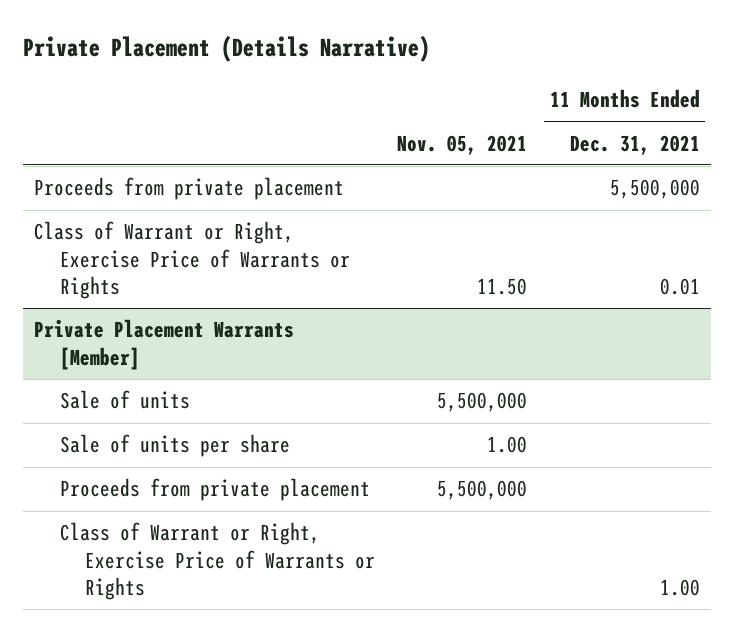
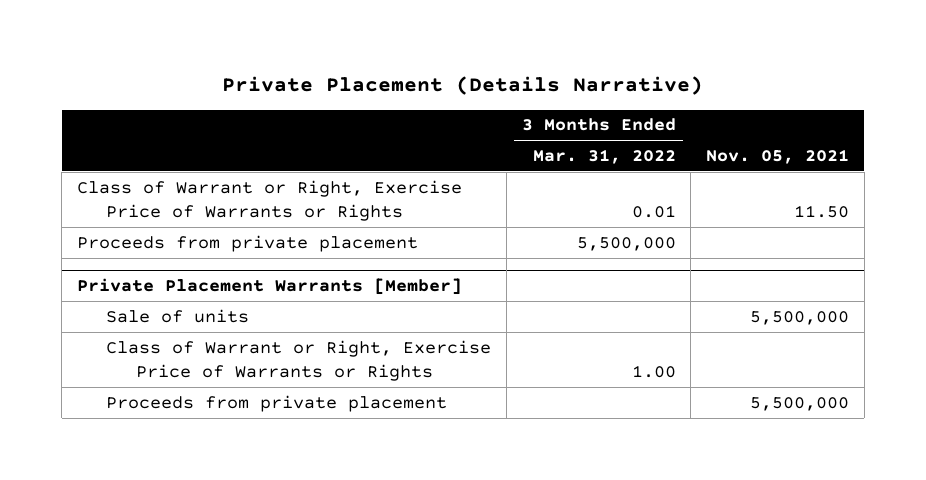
- | Nov. 05, 2021 | 11 Months Ended Dec. 31, 2021
+ | 3 Months Ended Mar. 31, 2022 | Nov. 05, 2021
moved down: Proceeds from private placement | 5,500,000 |
@ Private Placement Warrants [Member]
- Sale of units per share | 1.00 |
moved down: Proceeds from private placement | | 5,500,000

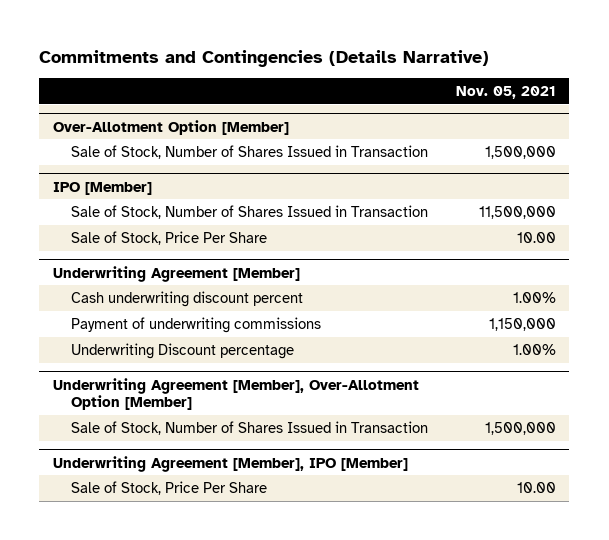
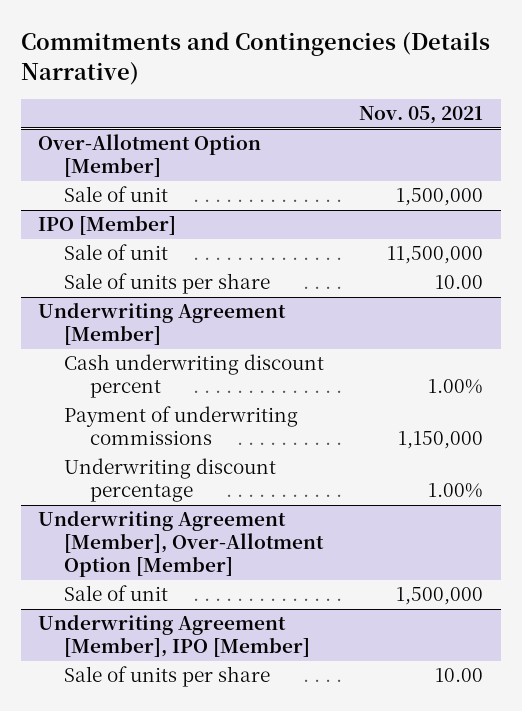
@ Over-Allotment Option [Member]
- Sale of Stock, Number of Shares Issued in Transaction | 1,500,000
+ Sale of unit | 1,500,000
@ IPO [Member]
- Sale of Stock, Number of Shares Issued in Transaction | 11,500,000
- Sale of Stock, Price Per Share | 10.00
+ Sale of unit | 11,500,000
+ Sale of units per share | 10.00
@ Underwriting Agreement [Member]
- Underwriting Discount percentage | 1.00%
+ Underwriting discount percentage | 1.00%
@ Underwriting Agreement [Member], Over-Allotment Option [Member]
- Sale of Stock, Number of Shares Issued in Transaction | 1,500,000
+ Sale of unit | 1,500,000
@ Underwriting Agreement [Member], IPO [Member]
- Sale of Stock, Price Per Share | 10.00
+ Sale of units per share | 10.00

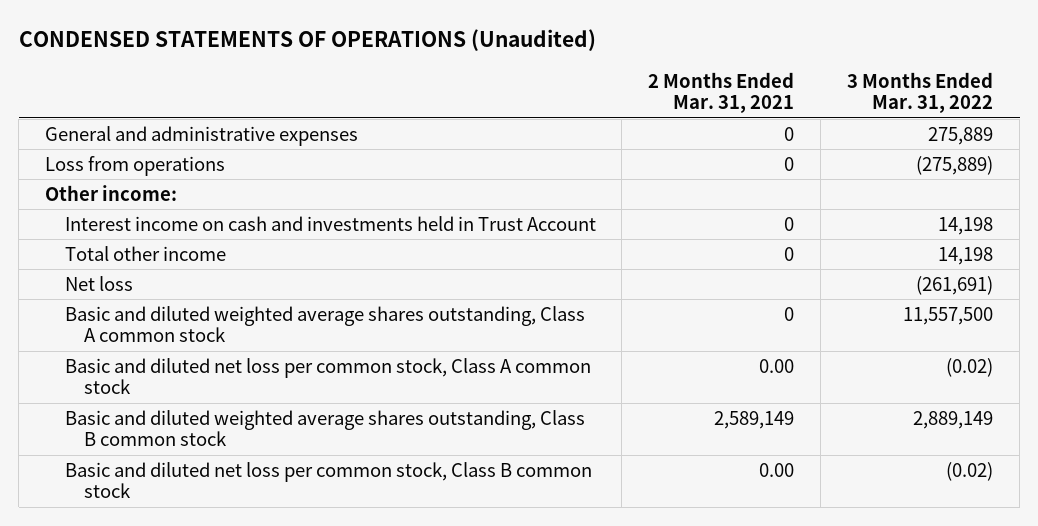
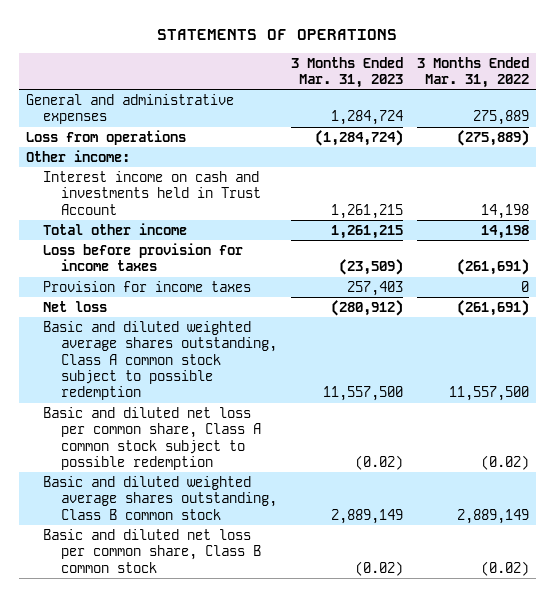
- CONDENSED STATEMENTS OF OPERATIONS (Unaudited)
+ STATEMENTS OF OPERATIONS
- | 2 Months Ended Mar. 31, 2021 | 3 Months Ended Mar. 31, 2022
+ | 3 Months Ended Mar. 31, 2023 | 3 Months Ended Mar. 31, 2022
+ Loss before provision for income taxes | (23,509) | (261,691)
+ Provision for income taxes | 257,403 | 0
- Basic and diluted weighted average shares outstanding, Class A common stock | 0 | 11,557,500
- Basic and diluted net loss per common stock, Class A common stock | 0.00 | (0.02)
+ Basic and diluted weighted average shares outstanding, Class A common stock subject to possible redemption | 11,557,500 | 11,557,500
+ Basic and diluted net loss per common share, Class A common stock subject to possible redemption | (0.02) | (0.02)
- Basic and diluted net loss per common stock, Class B common stock | 0.00 | (0.02)
+ Basic and diluted net loss per common share, Class B common stock | (0.02) | (0.02)

